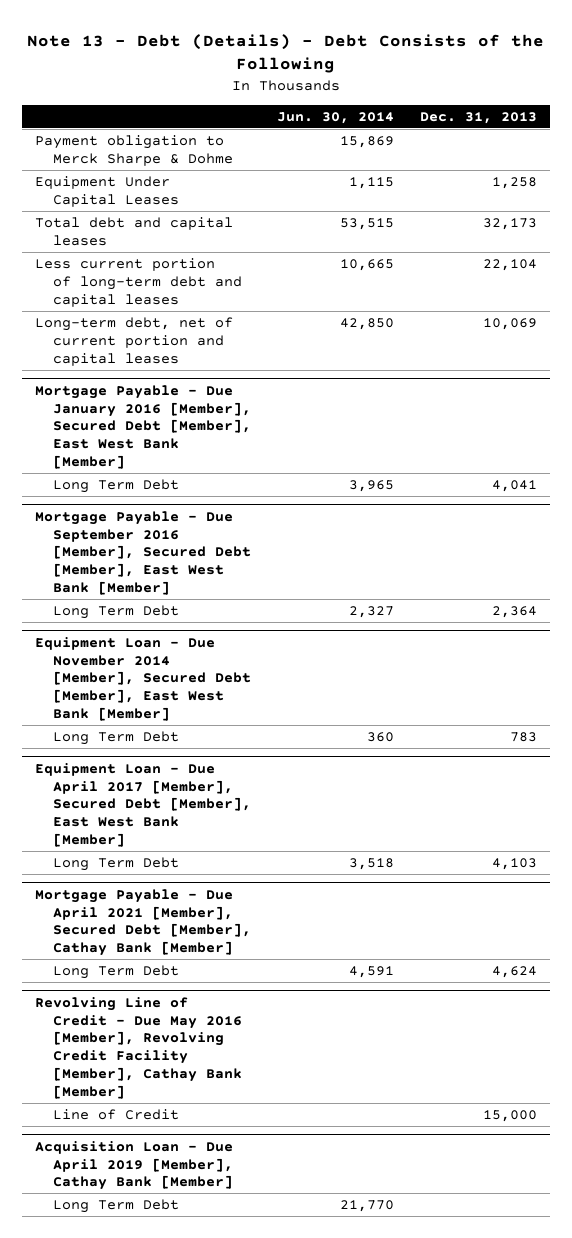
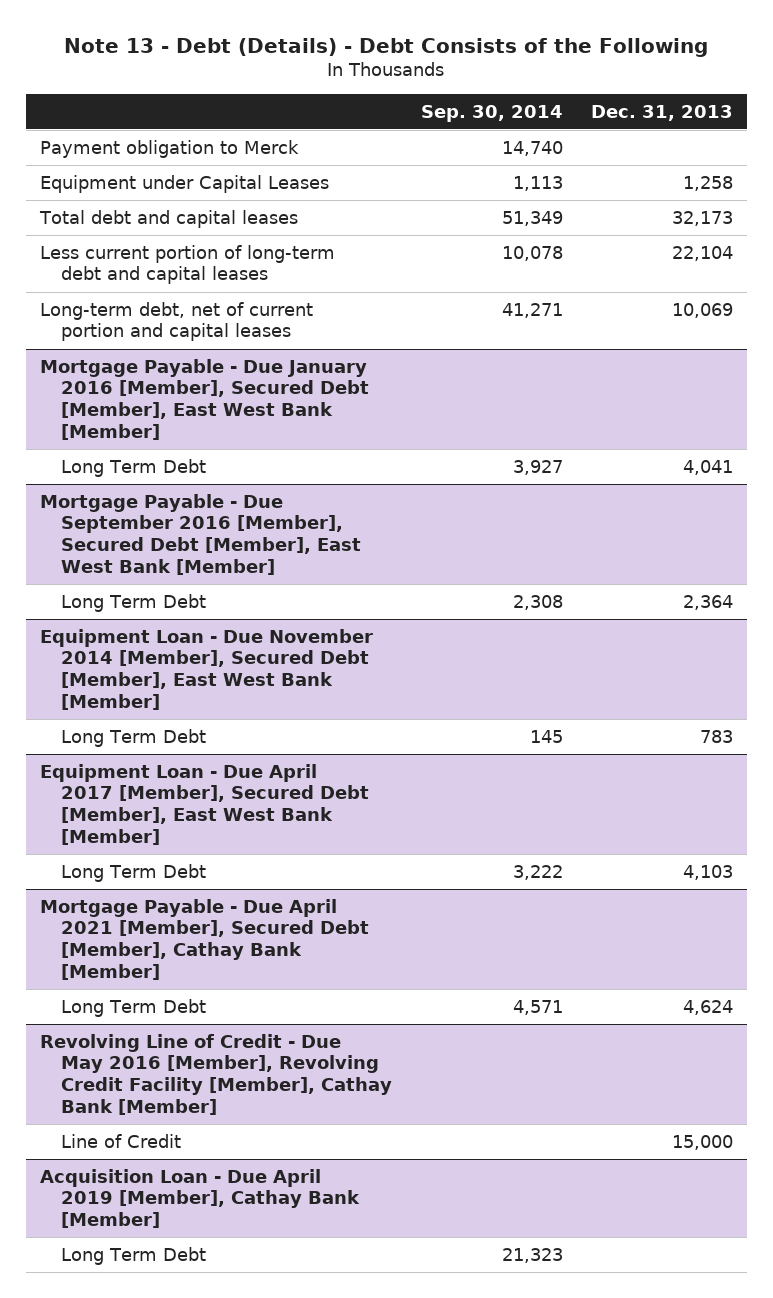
- | Jun. 30, 2014 | Dec. 31, 2013
+ | Sep. 30, 2014 | Dec. 31, 2013
- Payment obligation to Merck Sharpe & Dohme | 15,869 |
- Equipment Under Capital Leases | 1,115 | 1,258
+ Payment obligation to Merck | 14,740 |
+ Equipment under Capital Leases | 1,113 | 1,258

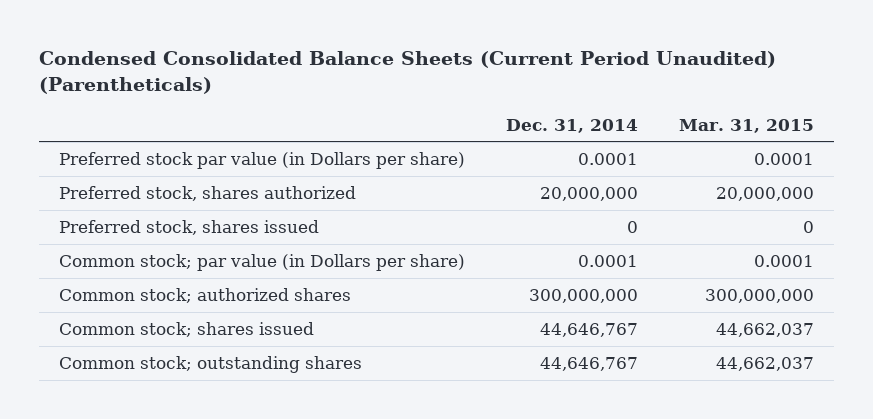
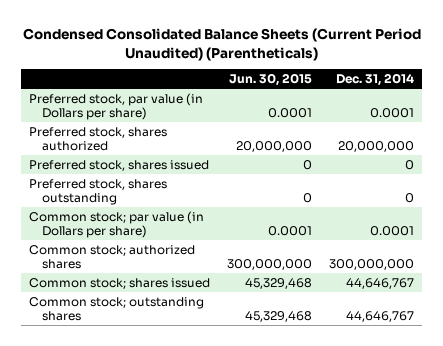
- | Dec. 31, 2014 | Mar. 31, 2015
+ | Jun. 30, 2015 | Dec. 31, 2014
- Preferred stock par value (in Dollars per share) | 0.0001 | 0.0001
+ Preferred stock, par value (in Dollars per share) | 0.0001 | 0.0001
+ Preferred stock, shares outstanding | 0 | 0

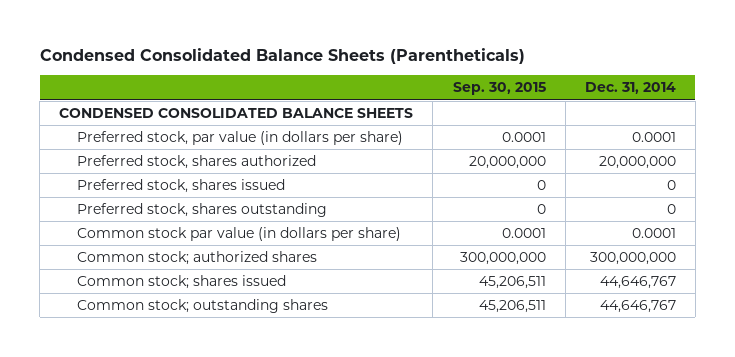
- Condensed Consolidated Balance Sheets (Current Period Unaudited) (Parentheticals)
+ Condensed Consolidated Balance Sheets (Parentheticals)
- | Jun. 30, 2015 | Dec. 31, 2014
+ | Sep. 30, 2015 | Dec. 31, 2014
- Preferred stock, par value (in Dollars per share) | 0.0001 | 0.0001
+ CONDENSED CONSOLIDATED BALANCE SHEETS
+ Preferred stock, par value (in dollars per share) | 0.0001 | 0.0001
- Common stock; par value (in Dollars per share) | 0.0001 | 0.0001
+ Common stock par value (in dollars per share) | 0.0001 | 0.0001

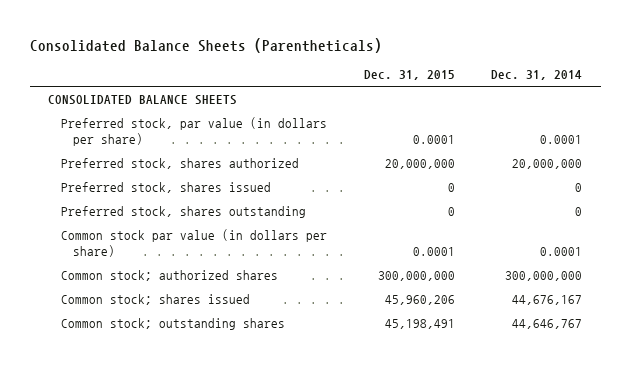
- Condensed Consolidated Balance Sheets (Parentheticals)
+ Consolidated Balance Sheets (Parentheticals)
- | Sep. 30, 2015 | Dec. 31, 2014
+ | Dec. 31, 2015 | Dec. 31, 2014
- CONDENSED CONSOLIDATED BALANCE SHEETS
+ CONSOLIDATED BALANCE SHEETS
- Common stock; shares issued | 45,206,511 | 44,646,767
+ Common stock; shares issued | 45,960,206 | 44,676,167

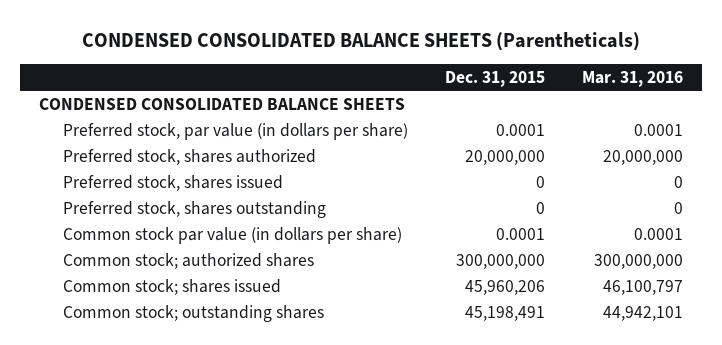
- Consolidated Balance Sheets (Parentheticals)
+ CONDENSED CONSOLIDATED BALANCE SHEETS (Parentheticals)
- | Dec. 31, 2015 | Dec. 31, 2014
+ | Dec. 31, 2015 | Mar. 31, 2016
- CONSOLIDATED BALANCE SHEETS
+ CONDENSED CONSOLIDATED BALANCE SHEETS

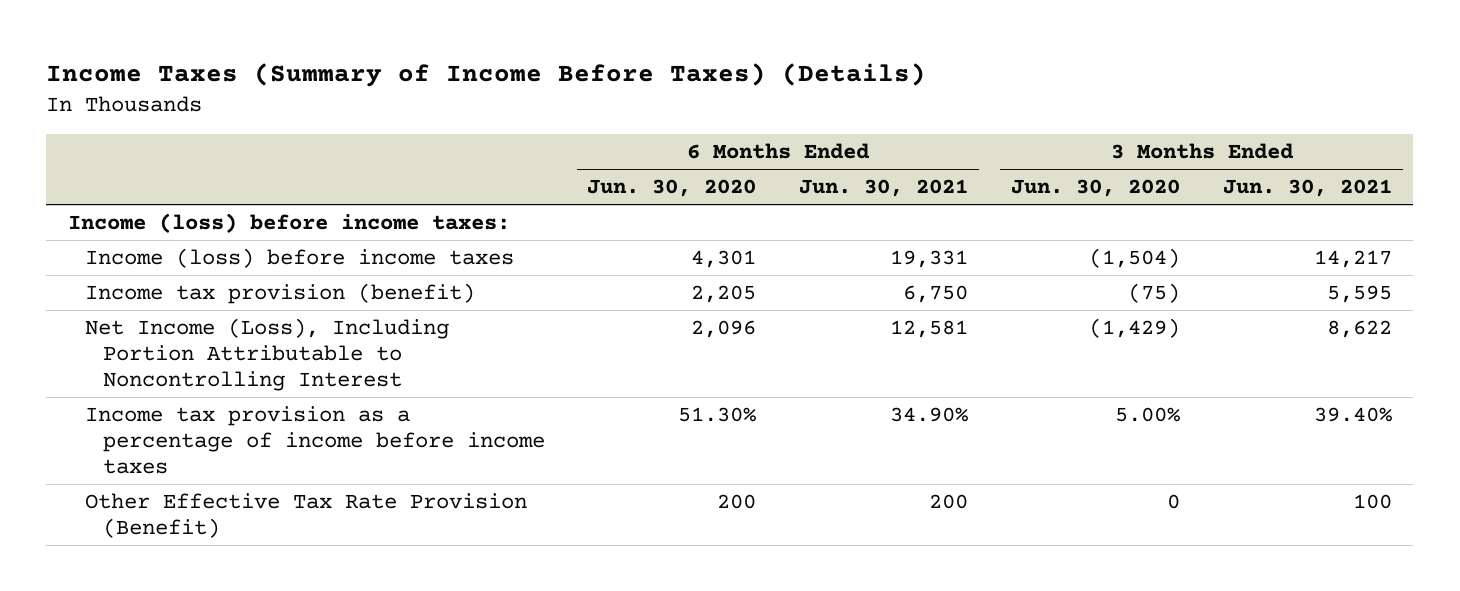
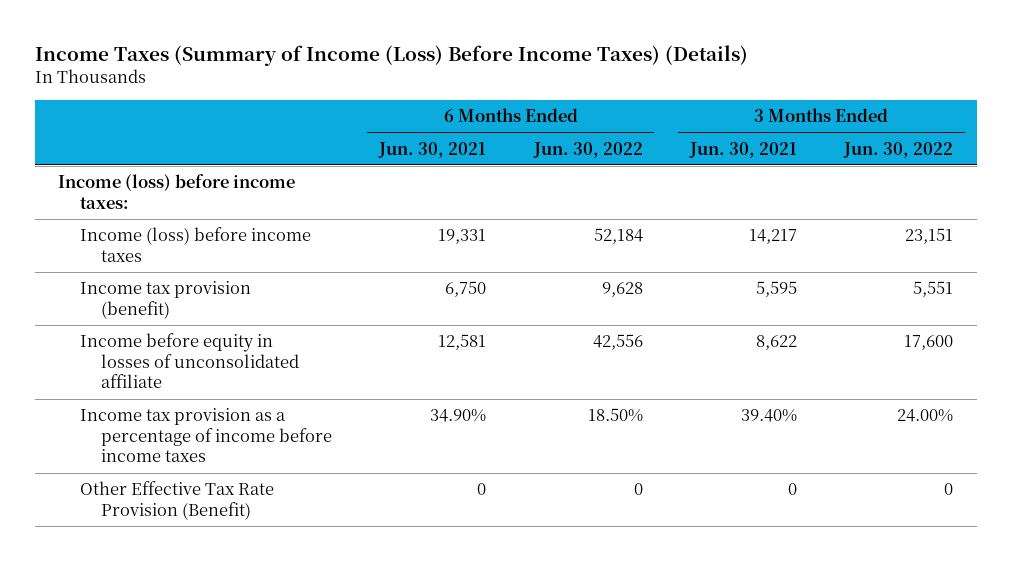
- Income Taxes (Summary of Income Before Taxes) (Details)
+ Income Taxes (Summary of Income (Loss) Before Income Taxes) (Details)
- | 6 Months Ended Jun. 30, 2020 | 6 Months Ended Jun. 30, 2021 | 3 Months Ended Jun. 30, 2020 | 3 Months Ended Jun. 30, 2021
+ | 6 Months Ended Jun. 30, 2021 | 6 Months Ended Jun. 30, 2022 | 3 Months Ended Jun. 30, 2021 | 3 Months Ended Jun. 30, 2022
- Net Income (Loss), Including Portion Attributable to Noncontrolling Interest | 2,096 | 12,581 | (1,429) | 8,622
+ Income before equity in losses of unconsolidated affiliate | 12,581 | 42,556 | 8,622 | 17,600
- Other Effective Tax Rate Provision (Benefit) | 200 | 200 | 0 | 100
+ Other Effective Tax Rate Provision (Benefit) | 0 | 0 | 0 | 0

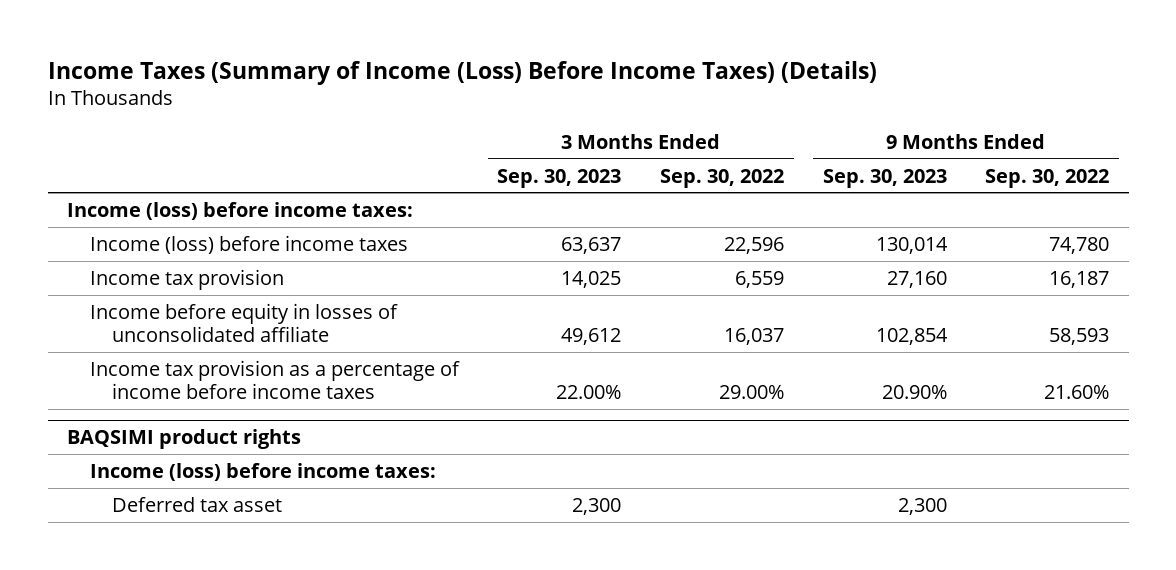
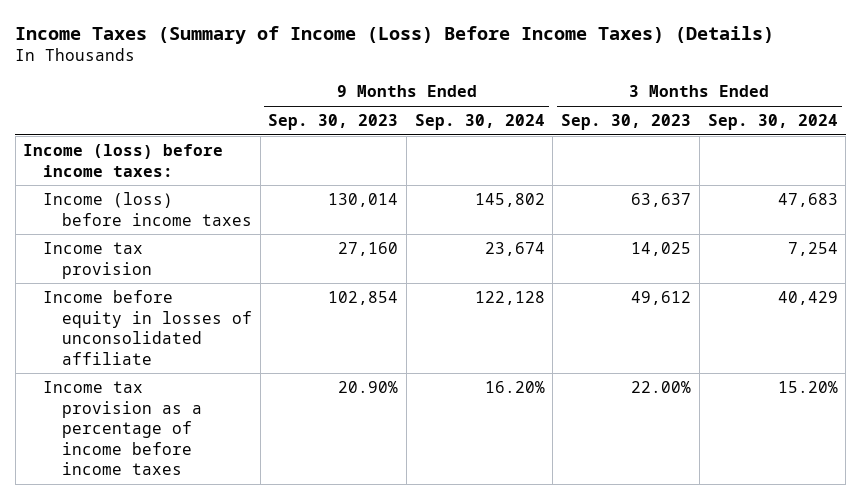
- | 3 Months Ended Sep. 30, 2023 | 3 Months Ended Sep. 30, 2022 | 9 Months Ended Sep. 30, 2023 | 9 Months Ended Sep. 30, 2022
+ | 9 Months Ended Sep. 30, 2023 | 9 Months Ended Sep. 30, 2024 | 3 Months Ended Sep. 30, 2023 | 3 Months Ended Sep. 30, 2024
- BAQSIMI product rights
- Income (loss) before income taxes:
- Deferred tax asset | 2,300 | | 2,300 |

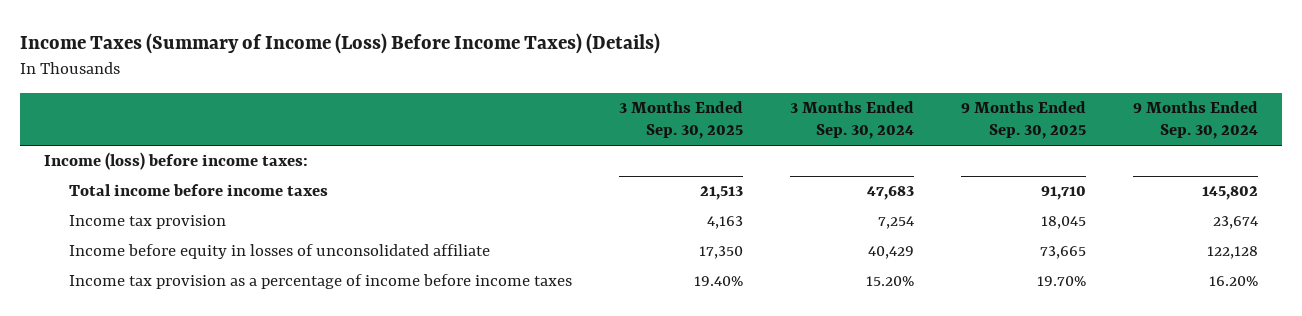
- | 9 Months Ended Sep. 30, 2023 | 9 Months Ended Sep. 30, 2024 | 3 Months Ended Sep. 30, 2023 | 3 Months Ended Sep. 30, 2024
+ | 3 Months Ended Sep. 30, 2025 | 3 Months Ended Sep. 30, 2024 | 9 Months Ended Sep. 30, 2025 | 9 Months Ended Sep. 30, 2024
- Income (loss) before income taxes | 130,014 | 145,802 | 63,637 | 47,683
+ Total income before income taxes | 21,513 | 47,683 | 91,710 | 145,802

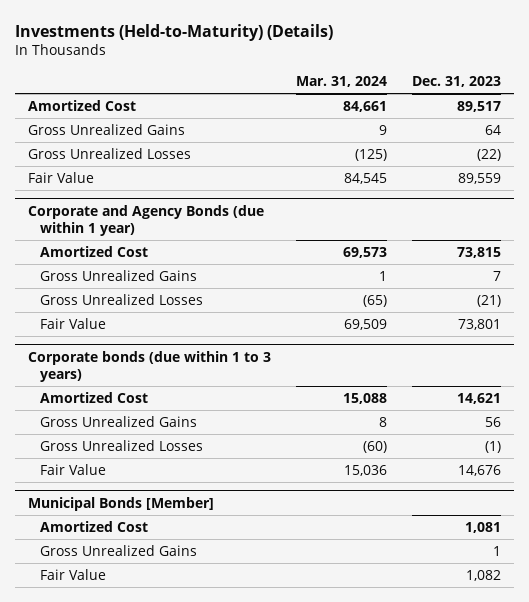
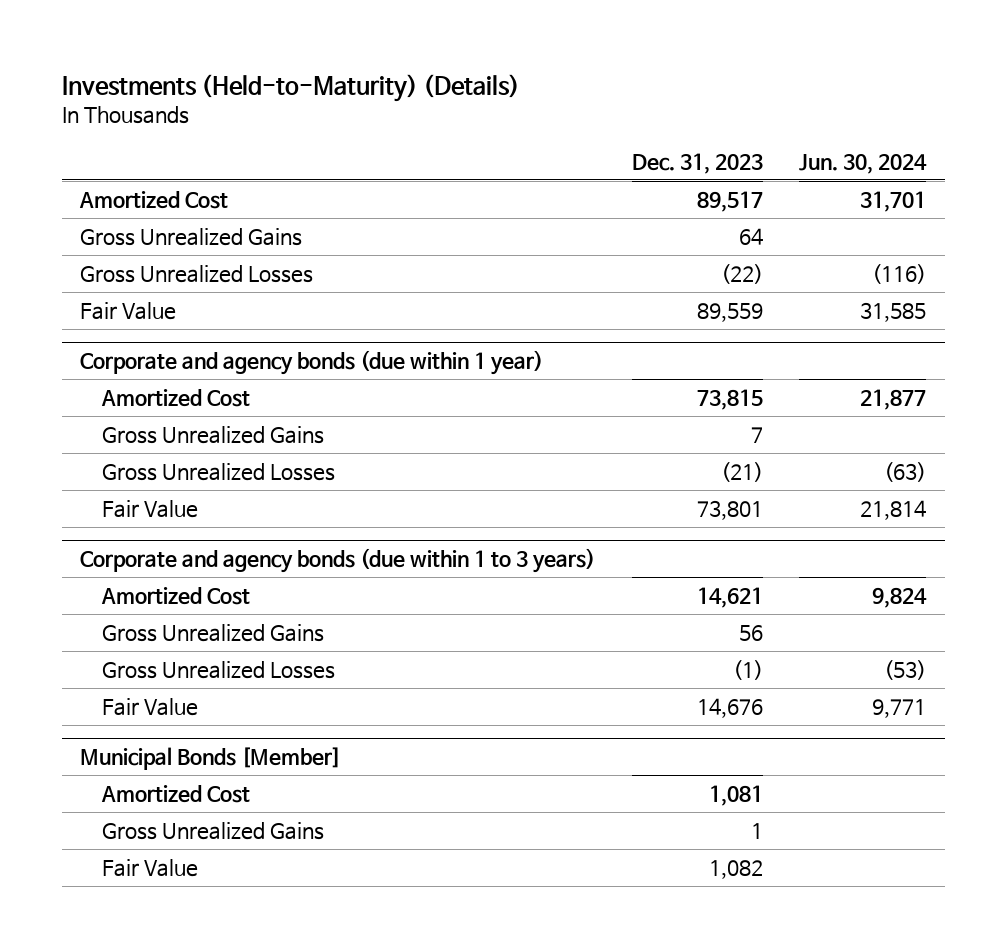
- | Mar. 31, 2024 | Dec. 31, 2023
+ | Dec. 31, 2023 | Jun. 30, 2024
- Corporate and Agency Bonds (due within 1 year)
+ Corporate and agency bonds (due within 1 year)
- Corporate bonds (due within 1 to 3 years)
+ Corporate and agency bonds (due within 1 to 3 years)

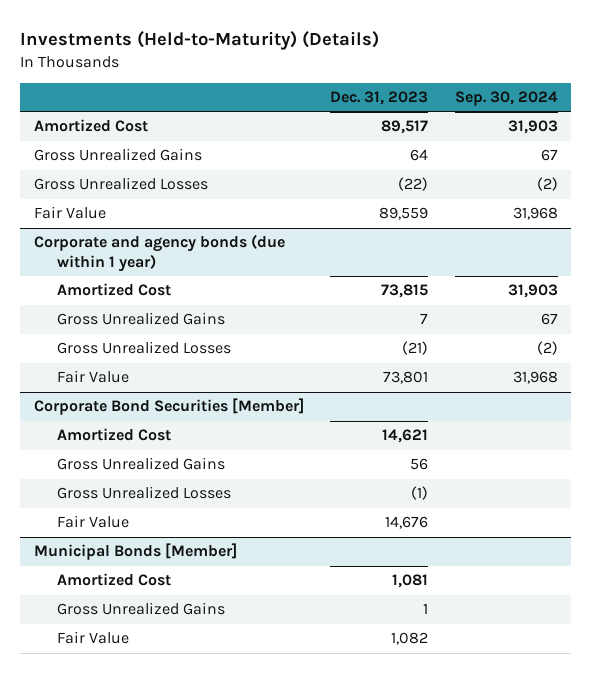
- | Dec. 31, 2023 | Jun. 30, 2024
+ | Dec. 31, 2023 | Sep. 30, 2024
- Corporate and agency bonds (due within 1 to 3 years)
+ Corporate Bond Securities [Member]

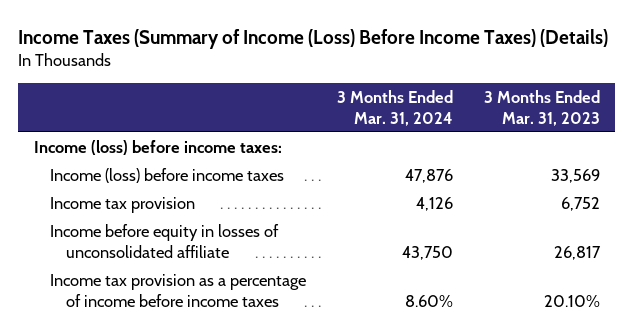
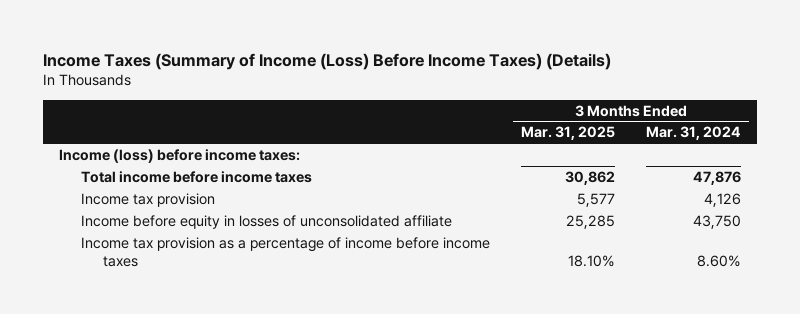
- | 3 Months Ended Mar. 31, 2024 | 3 Months Ended Mar. 31, 2023
+ | 3 Months Ended Mar. 31, 2025 | 3 Months Ended Mar. 31, 2024
- Income (loss) before income taxes | 47,876 | 33,569
+ Total income before income taxes | 30,862 | 47,876

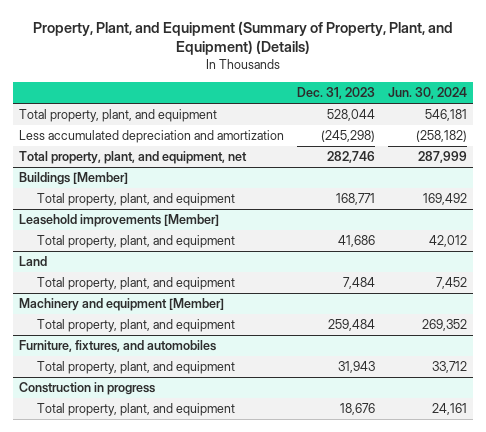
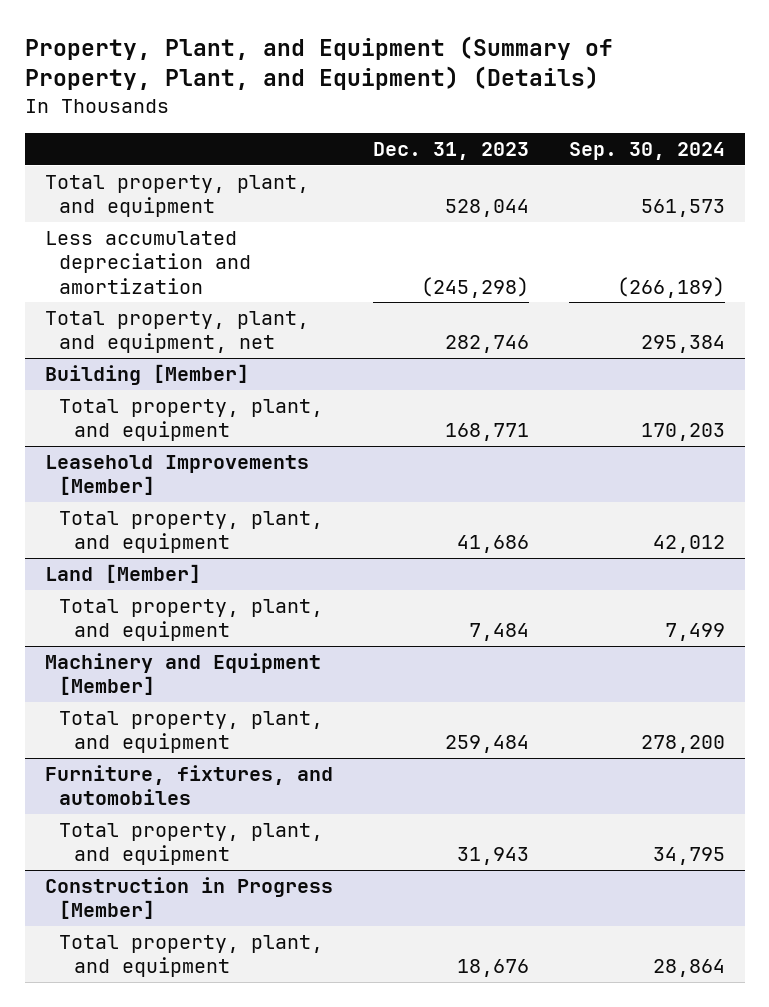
- | Dec. 31, 2023 | Jun. 30, 2024
+ | Dec. 31, 2023 | Sep. 30, 2024
- Buildings [Member]
+ Building [Member]
- Leasehold improvements [Member]
+ Leasehold Improvements [Member]
- Land
+ Land [Member]
- Machinery and equipment [Member]
+ Machinery and Equipment [Member]
- Construction in progress
+ Construction in Progress [Member]

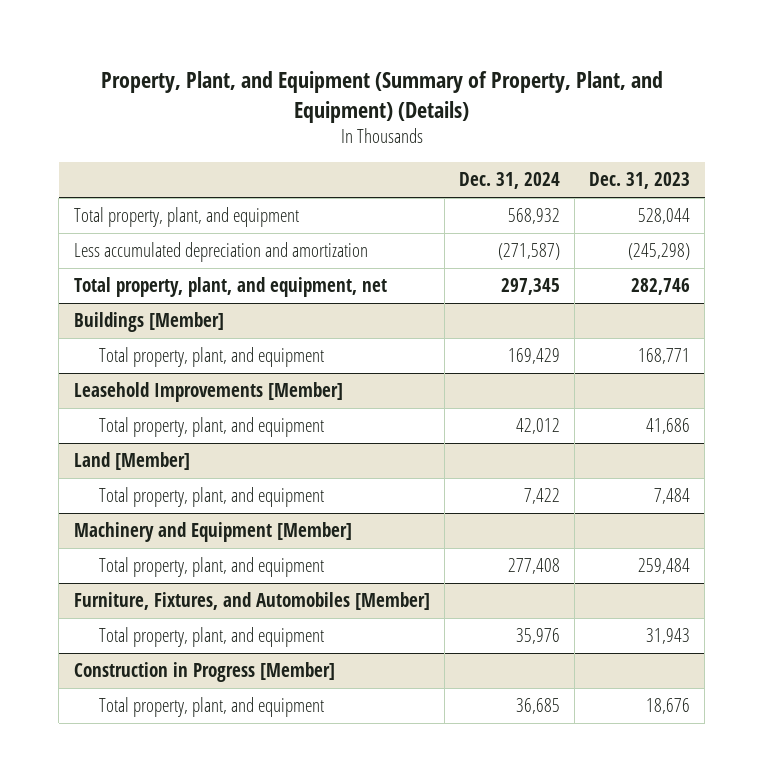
- | Dec. 31, 2023 | Sep. 30, 2024
+ | Dec. 31, 2024 | Dec. 31, 2023
- Building [Member]
+ Buildings [Member]
- Furniture, fixtures, and automobiles
+ Furniture, Fixtures, and Automobiles [Member]

